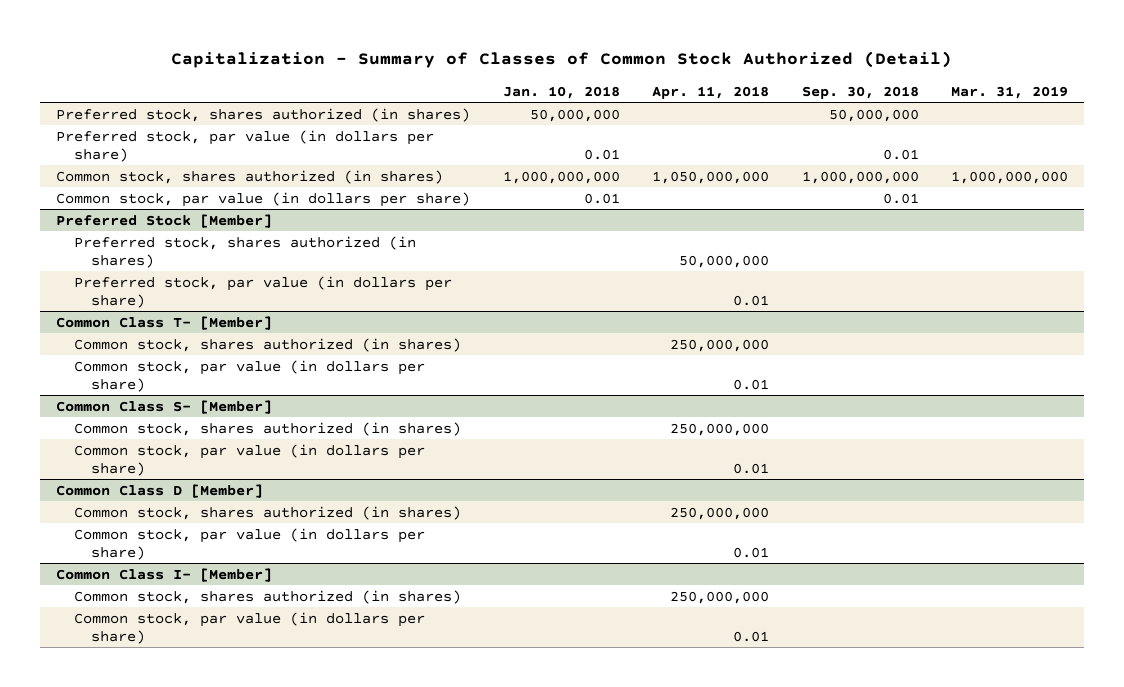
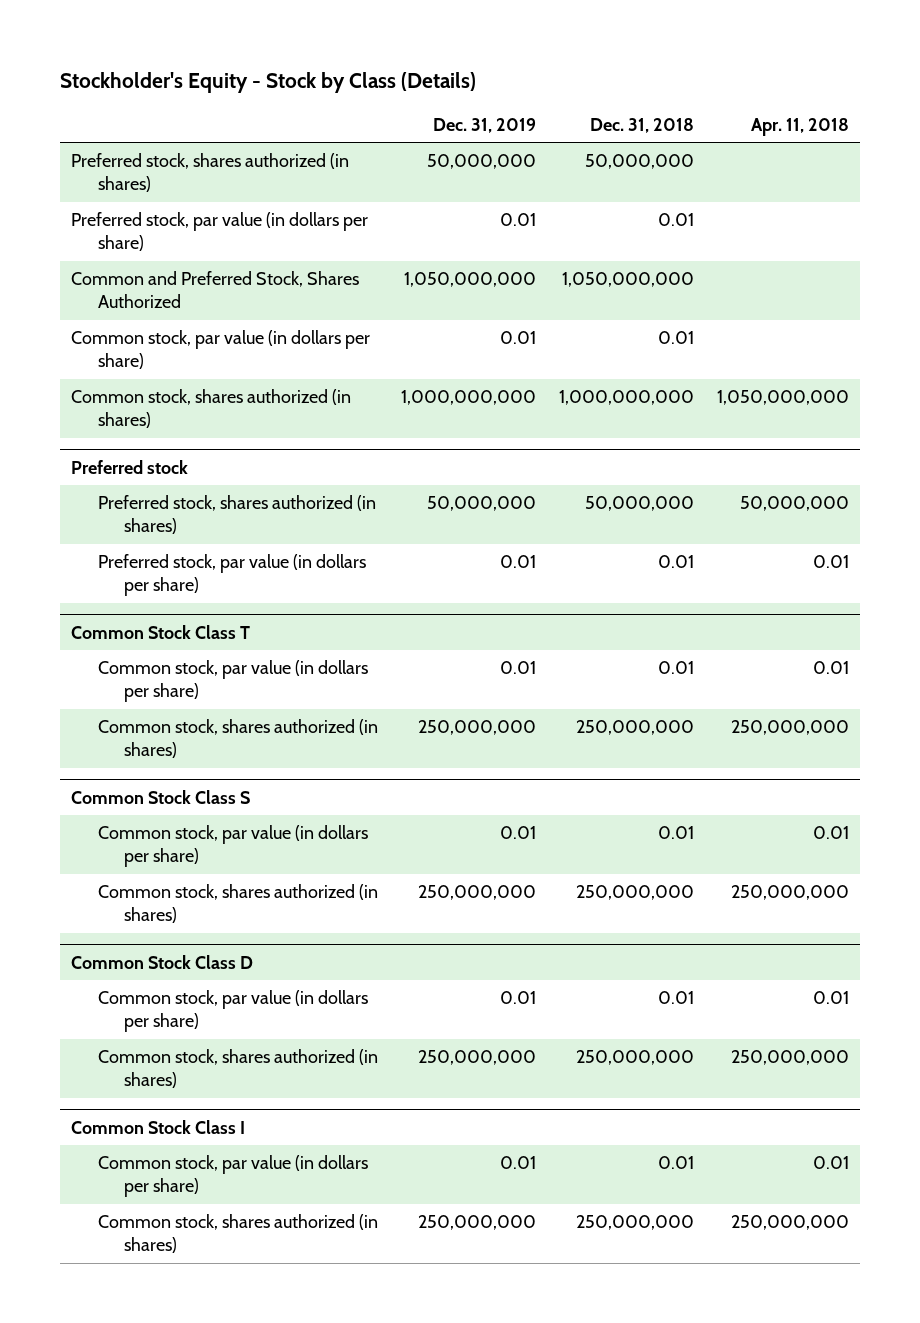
- Capitalization - Summary of Classes of Common Stock Authorized (Detail)
+ Stockholder's Equity - Stock by Class (Details)
- | Jan. 10, 2018 | Apr. 11, 2018 | Sep. 30, 2018 | Mar. 31, 2019
+ | Dec. 31, 2019 | Dec. 31, 2018 | Apr. 11, 2018
+ Common and Preferred Stock, Shares Authorized | 1,050,000,000 | 1,050,000,000 |
- Preferred Stock [Member]
moved down: Common stock, shares authorized (in shares) | 1,000,000,000 | 1,000,000,000 | 1,050,000,000
+ Preferred stock
- Common Class T- [Member]
- Common stock, shares authorized (in shares) | | 250,000,000 | |
+ Common Stock Class T
- Common Class S- [Member]
+ Common Stock Class S
- Common Class D [Member]
+ Common Stock Class D
- Common Class I- [Member]
+ Common Stock Class I
+ Common stock, shares authorized (in shares) | 250,000,000 | 250,000,000 | 250,000,000

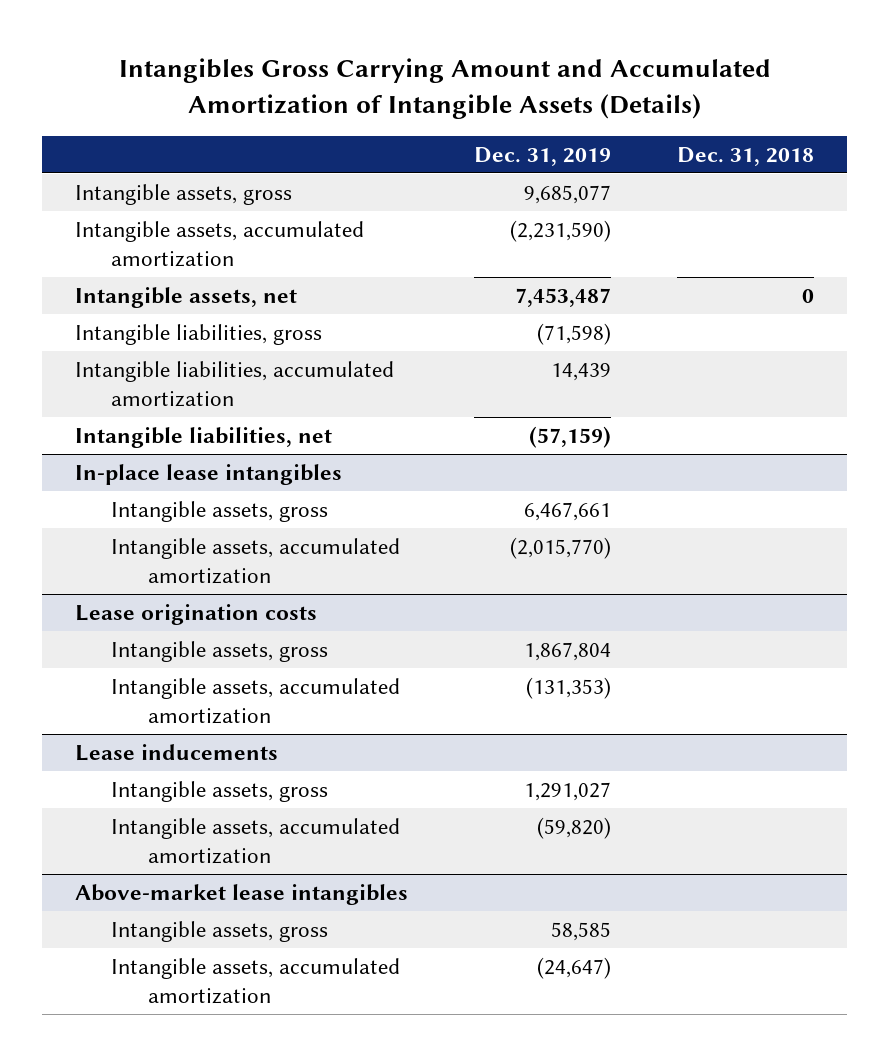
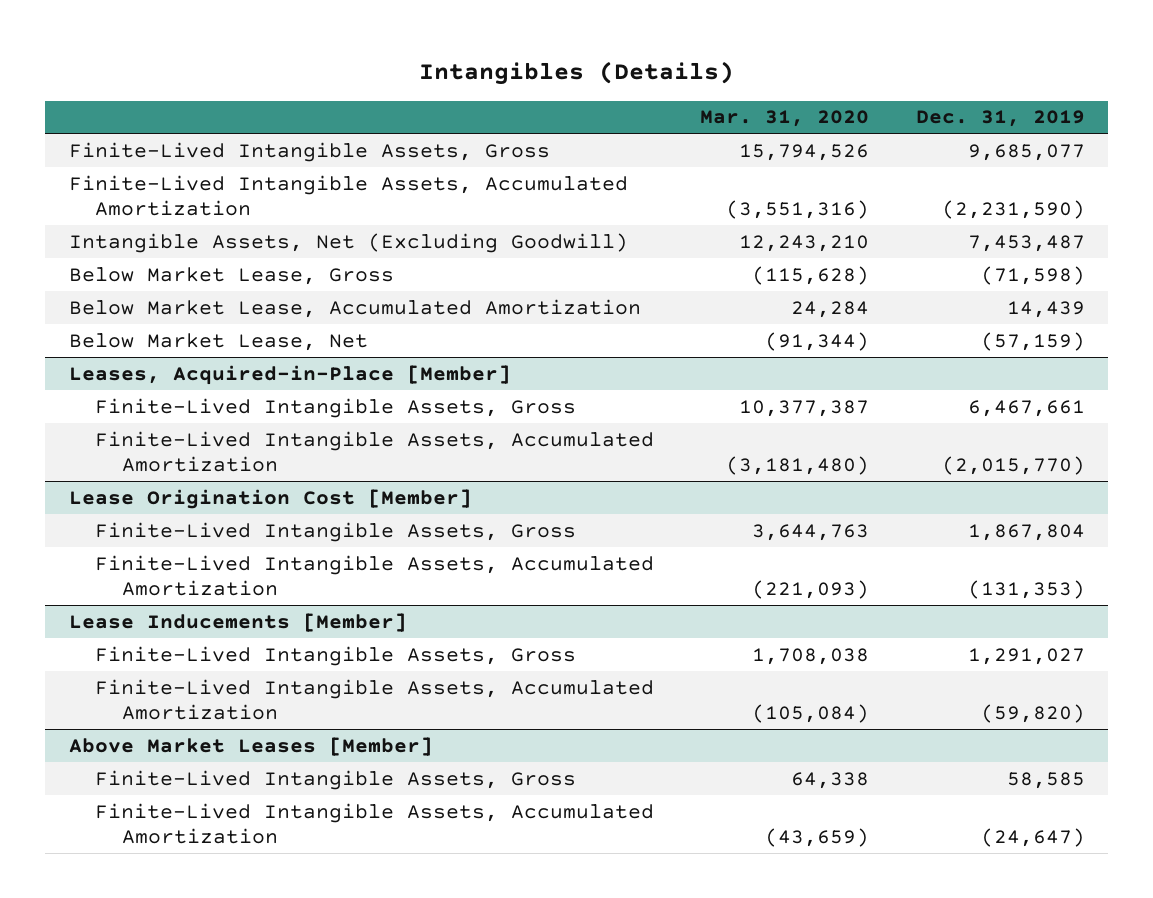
- Intangibles Gross Carrying Amount and Accumulated Amortization of Intangible Assets (Details)
+ Intangibles (Details)
- | Dec. 31, 2019 | Dec. 31, 2018
+ | Mar. 31, 2020 | Dec. 31, 2019
- Intangible assets, gross | 9,685,077 |
- Intangible assets, accumulated amortization | (2,231,590) |
- Intangible assets, net | 7,453,487 | 0
- Intangible liabilities, gross | (71,598) |
- Intangible liabilities, accumulated amortization | 14,439 |
- Intangible liabilities, net | (57,159) |
- In-place lease intangibles
- Intangible assets, gross | 6,467,661 |
- Intangible assets, accumulated amortization | (2,015,770) |
- Lease origination costs
- Intangible assets, gross | 1,867,804 |
- Intangible assets, accumulated amortization | (131,353) |
- Lease inducements
- Intangible assets, gross | 1,291,027 |
- Intangible assets, accumulated amortization | (59,820) |
- Above-market lease intangibles
- Intangible assets, gross | 58,585 |
- Intangible assets, accumulated amortization | (24,647) |
+ Finite-Lived Intangible Assets, Gross | 15,794,526 | 9,685,077
+ Finite-Lived Intangible Assets, Accumulated Amortization | (3,551,316) | (2,231,590)
+ Intangible Assets, Net (Excluding Goodwill) | 12,243,210 | 7,453,487
+ Below Market Lease, Gross | (115,628) | (71,598)
+ Below Market Lease, Accumulated Amortization | 24,284 | 14,439
+ Below Market Lease, Net | (91,344) | (57,159)
+ Leases, Acquired-in-Place [Member]
+ Finite-Lived Intangible Assets, Gross | 10,377,387 | 6,467,661
+ Finite-Lived Intangible Assets, Accumulated Amortization | (3,181,480) | (2,015,770)
+ Lease Origination Cost [Member]
+ Finite-Lived Intangible Assets, Gross | 3,644,763 | 1,867,804
+ Finite-Lived Intangible Assets, Accumulated Amortization | (221,093) | (131,353)
+ Lease Inducements [Member]
+ Finite-Lived Intangible Assets, Gross | 1,708,038 | 1,291,027
+ Finite-Lived Intangible Assets, Accumulated Amortization | (105,084) | (59,820)
+ Above Market Leases [Member]
+ Finite-Lived Intangible Assets, Gross | 64,338 | 58,585
+ Finite-Lived Intangible Assets, Accumulated Amortization | (43,659) | (24,647)

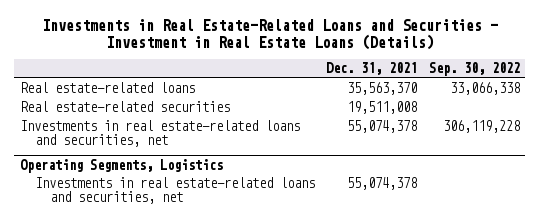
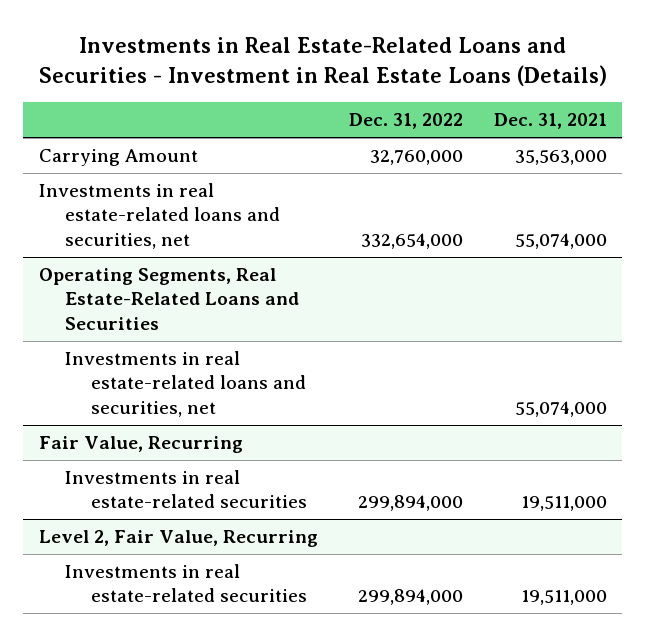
- | Dec. 31, 2021 | Sep. 30, 2022
+ | Dec. 31, 2022 | Dec. 31, 2021
- Real estate-related loans | 35,563,370 | 33,066,338
- Real estate-related securities | 19,511,008 |
- Investments in real estate-related loans and securities, net | 55,074,378 | 306,119,228
- Operating Segments, Logistics
- Investments in real estate-related loans and securities, net | 55,074,378 |
+ Carrying Amount | 32,760,000 | 35,563,000
+ Investments in real estate-related loans and securities, net | 332,654,000 | 55,074,000
+ Operating Segments, Real Estate-Related Loans and Securities
+ Investments in real estate-related loans and securities, net | | 55,074,000
+ Fair Value, Recurring
+ Investments in real estate-related securities | 299,894,000 | 19,511,000
+ Level 2, Fair Value, Recurring
+ Investments in real estate-related securities | 299,894,000 | 19,511,000

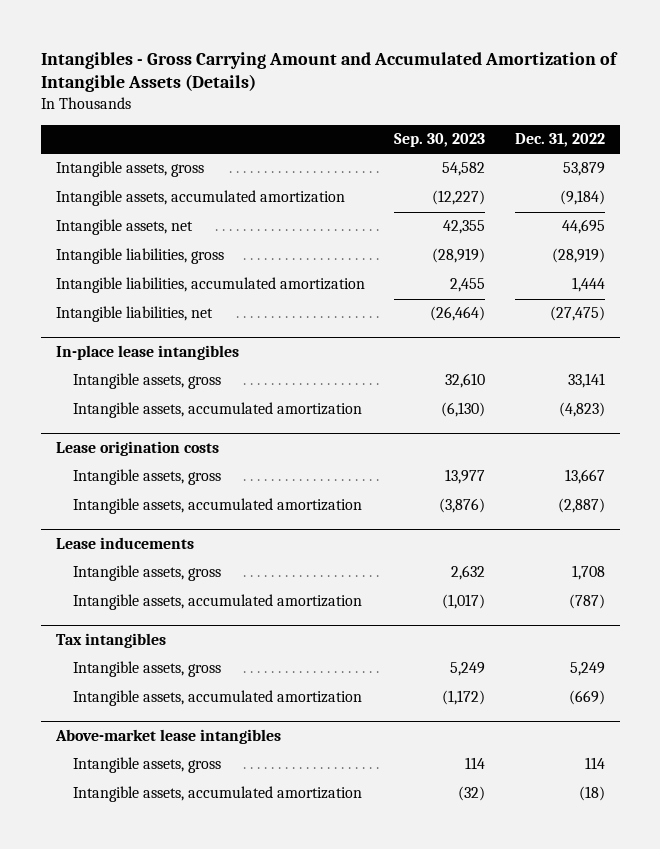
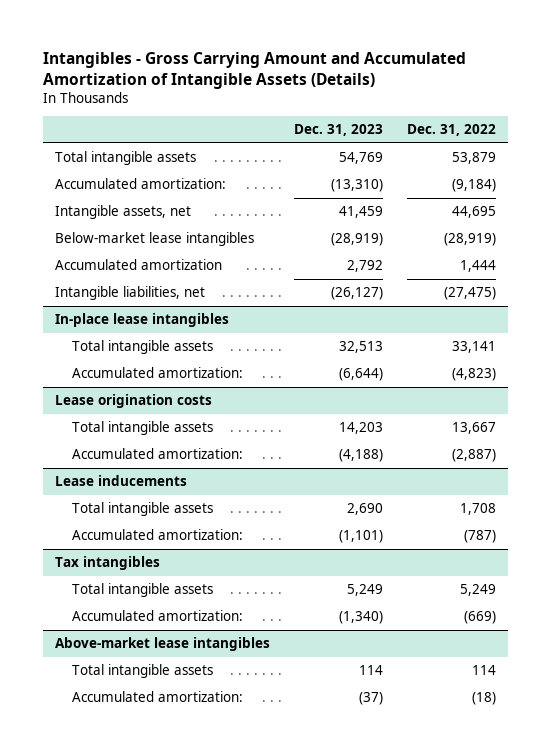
- | Sep. 30, 2023 | Dec. 31, 2022
+ | Dec. 31, 2023 | Dec. 31, 2022
- Intangible assets, gross | 54,582 | 53,879
- Intangible assets, accumulated amortization | (12,227) | (9,184)
+ Total intangible assets | 54,769 | 53,879
+ Accumulated amortization: | (13,310) | (9,184)
- Intangible liabilities, gross | (28,919) | (28,919)
- Intangible liabilities, accumulated amortization | 2,455 | 1,444
+ Below-market lease intangibles | (28,919) | (28,919)
+ Accumulated amortization | 2,792 | 1,444
@ In-place lease intangibles
- Intangible assets, gross | 32,610 | 33,141
- Intangible assets, accumulated amortization | (6,130) | (4,823)
+ Total intangible assets | 32,513 | 33,141
+ Accumulated amortization: | (6,644) | (4,823)
@ Lease origination costs
- Intangible assets, gross | 13,977 | 13,667
- Intangible assets, accumulated amortization | (3,876) | (2,887)
+ Total intangible assets | 14,203 | 13,667
+ Accumulated amortization: | (4,188) | (2,887)
@ Lease inducements
- Intangible assets, gross | 2,632 | 1,708
- Intangible assets, accumulated amortization | (1,017) | (787)
+ Total intangible assets | 2,690 | 1,708
+ Accumulated amortization: | (1,101) | (787)
@ Tax intangibles
- Intangible assets, gross | 5,249 | 5,249
- Intangible assets, accumulated amortization | (1,172) | (669)
+ Total intangible assets | 5,249 | 5,249
+ Accumulated amortization: | (1,340) | (669)
@ Above-market lease intangibles
- Intangible assets, gross | 114 | 114
- Intangible assets, accumulated amortization | (32) | (18)
+ Total intangible assets | 114 | 114
+ Accumulated amortization: | (37) | (18)

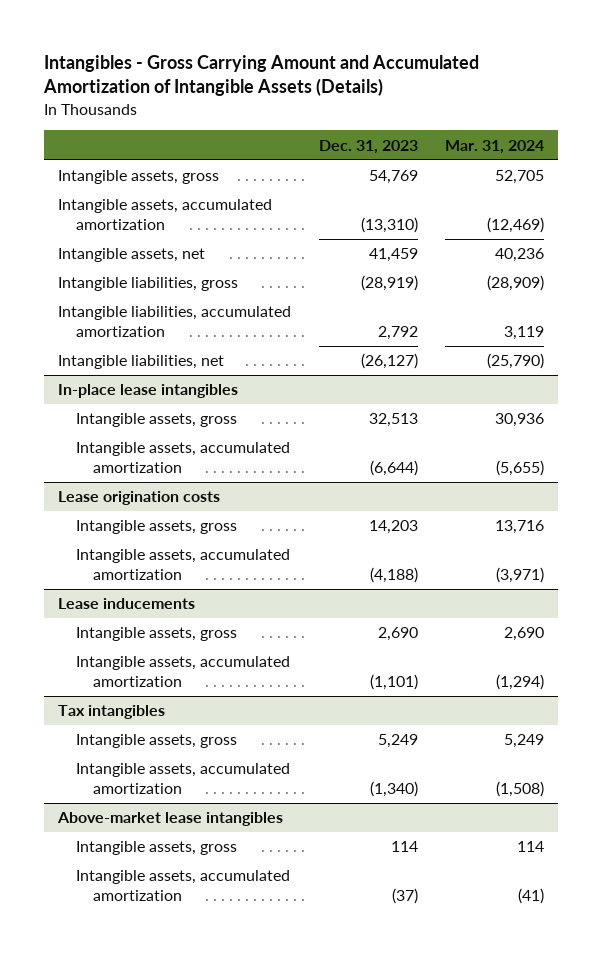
- | Dec. 31, 2023 | Dec. 31, 2022
+ | Dec. 31, 2023 | Mar. 31, 2024
- Total intangible assets | 54,769 | 53,879
- Accumulated amortization: | (13,310) | (9,184)
+ Intangible assets, gross | 54,769 | 52,705
+ Intangible assets, accumulated amortization | (13,310) | (12,469)
- Below-market lease intangibles | (28,919) | (28,919)
- Accumulated amortization | 2,792 | 1,444
+ Intangible liabilities, gross | (28,919) | (28,909)
+ Intangible liabilities, accumulated amortization | 2,792 | 3,119
@ In-place lease intangibles
- Total intangible assets | 32,513 | 33,141
- Accumulated amortization: | (6,644) | (4,823)
+ Intangible assets, gross | 32,513 | 30,936
+ Intangible assets, accumulated amortization | (6,644) | (5,655)
@ Lease origination costs
- Total intangible assets | 14,203 | 13,667
- Accumulated amortization: | (4,188) | (2,887)
+ Intangible assets, gross | 14,203 | 13,716
+ Intangible assets, accumulated amortization | (4,188) | (3,971)
@ Lease inducements
- Total intangible assets | 2,690 | 1,708
- Accumulated amortization: | (1,101) | (787)
+ Intangible assets, gross | 2,690 | 2,690
+ Intangible assets, accumulated amortization | (1,101) | (1,294)
@ Tax intangibles
- Total intangible assets | 5,249 | 5,249
- Accumulated amortization: | (1,340) | (669)
+ Intangible assets, gross | 5,249 | 5,249
+ Intangible assets, accumulated amortization | (1,340) | (1,508)
@ Above-market lease intangibles
- Total intangible assets | 114 | 114
- Accumulated amortization: | (37) | (18)
+ Intangible assets, gross | 114 | 114
+ Intangible assets, accumulated amortization | (37) | (41)

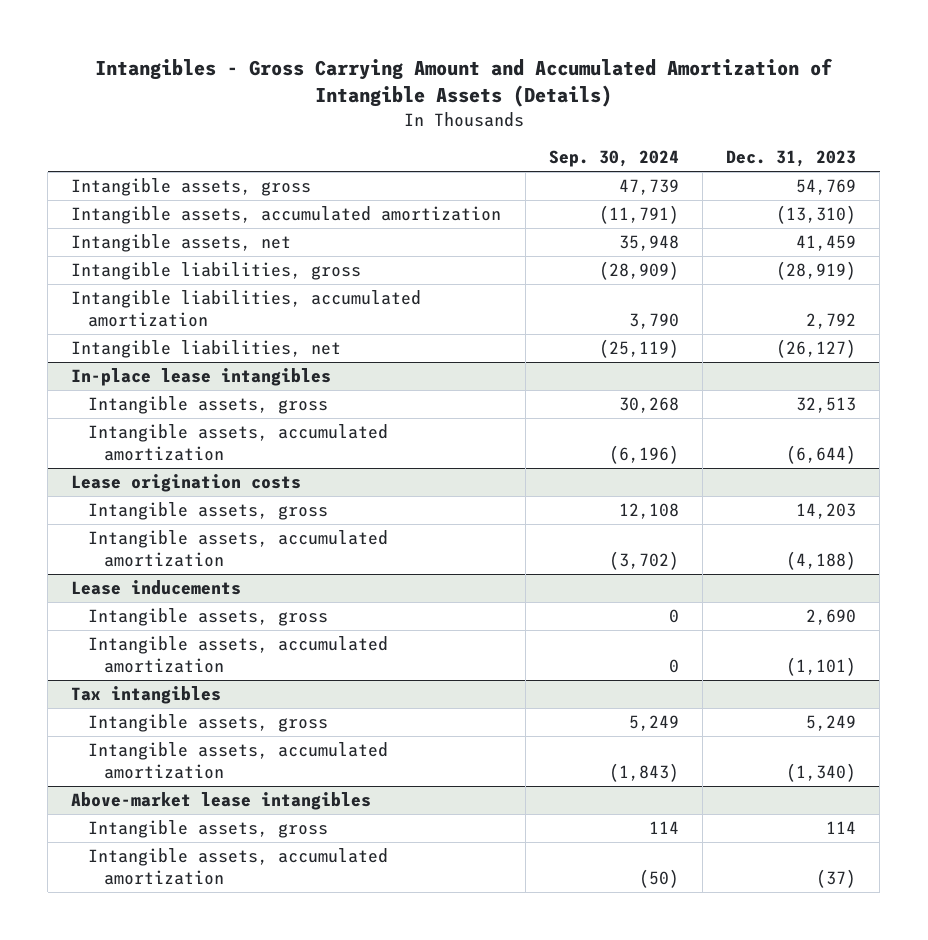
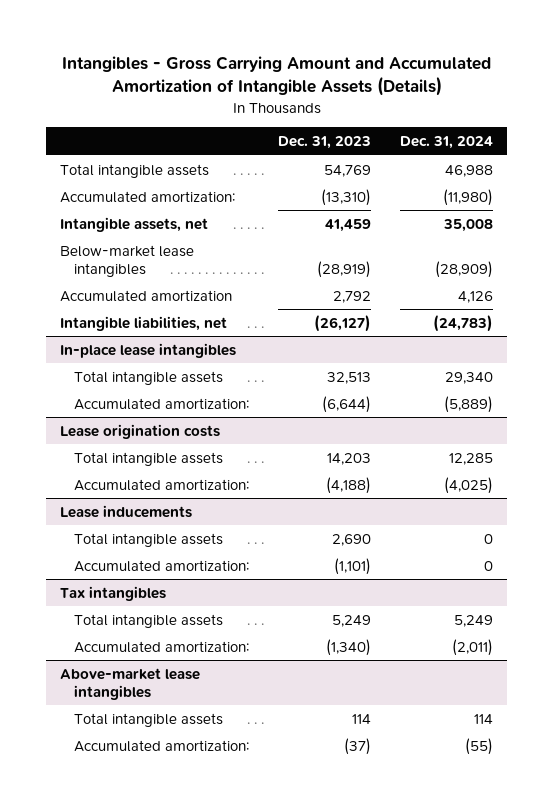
- | Sep. 30, 2024 | Dec. 31, 2023
+ | Dec. 31, 2023 | Dec. 31, 2024
- Intangible assets, gross | 47,739 | 54,769
- Intangible assets, accumulated amortization | (11,791) | (13,310)
+ Total intangible assets | 54,769 | 46,988
+ Accumulated amortization: | (13,310) | (11,980)
- Intangible liabilities, gross | (28,909) | (28,919)
- Intangible liabilities, accumulated amortization | 3,790 | 2,792
+ Below-market lease intangibles | (28,919) | (28,909)
+ Accumulated amortization | 2,792 | 4,126
@ In-place lease intangibles
- Intangible assets, gross | 30,268 | 32,513
- Intangible assets, accumulated amortization | (6,196) | (6,644)
+ Total intangible assets | 32,513 | 29,340
+ Accumulated amortization: | (6,644) | (5,889)
@ Lease origination costs
- Intangible assets, gross | 12,108 | 14,203
- Intangible assets, accumulated amortization | (3,702) | (4,188)
+ Total intangible assets | 14,203 | 12,285
+ Accumulated amortization: | (4,188) | (4,025)
@ Lease inducements
- Intangible assets, gross | 0 | 2,690
- Intangible assets, accumulated amortization | 0 | (1,101)
+ Total intangible assets | 2,690 | 0
+ Accumulated amortization: | (1,101) | 0
@ Tax intangibles
- Intangible assets, gross | 5,249 | 5,249
- Intangible assets, accumulated amortization | (1,843) | (1,340)
+ Total intangible assets | 5,249 | 5,249
+ Accumulated amortization: | (1,340) | (2,011)
@ Above-market lease intangibles
- Intangible assets, gross | 114 | 114
- Intangible assets, accumulated amortization | (50) | (37)
+ Total intangible assets | 114 | 114
+ Accumulated amortization: | (37) | (55)

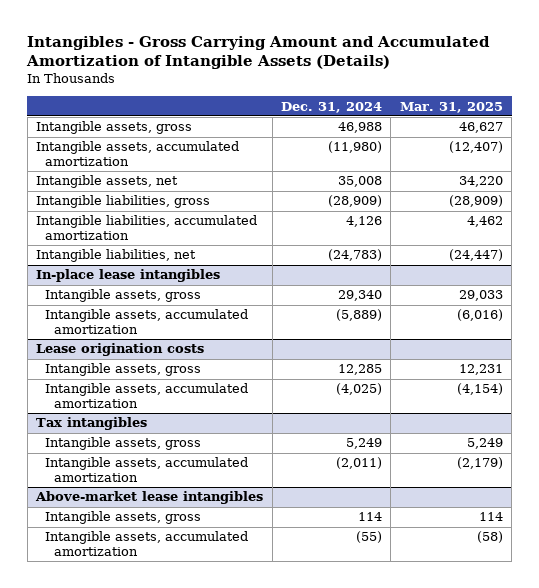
- | Dec. 31, 2023 | Dec. 31, 2024
+ | Dec. 31, 2024 | Mar. 31, 2025
- Total intangible assets | 54,769 | 46,988
- Accumulated amortization: | (13,310) | (11,980)
+ Intangible assets, gross | 46,988 | 46,627
+ Intangible assets, accumulated amortization | (11,980) | (12,407)
- Below-market lease intangibles | (28,919) | (28,909)
- Accumulated amortization | 2,792 | 4,126
+ Intangible liabilities, gross | (28,909) | (28,909)
+ Intangible liabilities, accumulated amortization | 4,126 | 4,462
@ In-place lease intangibles
- Total intangible assets | 32,513 | 29,340
- Accumulated amortization: | (6,644) | (5,889)
+ Intangible assets, gross | 29,340 | 29,033
+ Intangible assets, accumulated amortization | (5,889) | (6,016)
@ Lease origination costs
- Total intangible assets | 14,203 | 12,285
- Accumulated amortization: | (4,188) | (4,025)
- Lease inducements
- Total intangible assets | 2,690 | 0
- Accumulated amortization: | (1,101) | 0
@ Lease origination costs
+ Intangible assets, gross | 12,285 | 12,231
+ Intangible assets, accumulated amortization | (4,025) | (4,154)
@ Tax intangibles
- Total intangible assets | 5,249 | 5,249
- Accumulated amortization: | (1,340) | (2,011)
+ Intangible assets, gross | 5,249 | 5,249
+ Intangible assets, accumulated amortization | (2,011) | (2,179)
@ Above-market lease intangibles
- Total intangible assets | 114 | 114
- Accumulated amortization: | (37) | (55)
+ Intangible assets, gross | 114 | 114
+ Intangible assets, accumulated amortization | (55) | (58)

